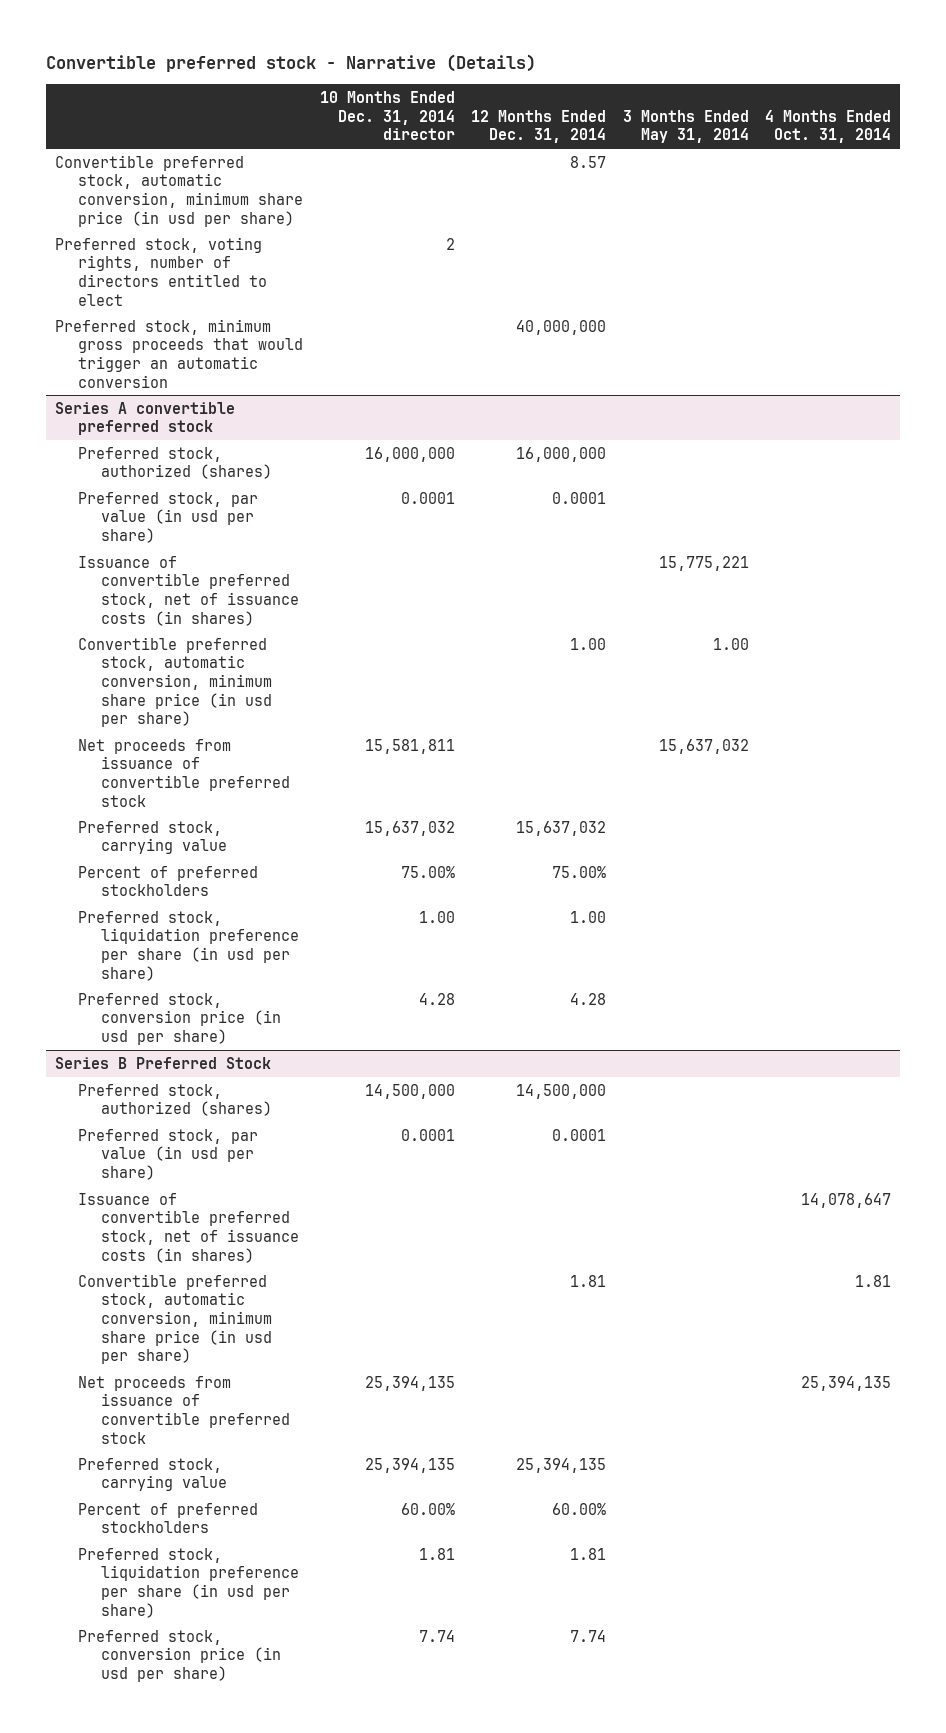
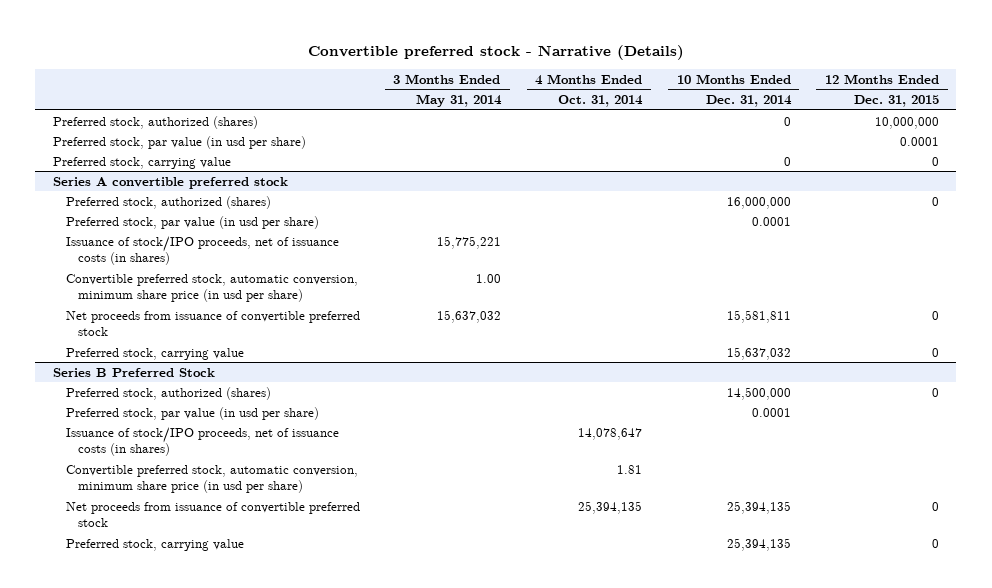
- | 10 Months Ended Dec. 31, 2014 director | 12 Months Ended Dec. 31, 2014 | 3 Months Ended May 31, 2014 | 4 Months Ended Oct. 31, 2014
+ | 3 Months Ended May 31, 2014 | 4 Months Ended Oct. 31, 2014 | 10 Months Ended Dec. 31, 2014 | 12 Months Ended Dec. 31, 2015
- Convertible preferred stock, automatic conversion, minimum share price (in usd per share) | | 8.57 | |
- Preferred stock, voting rights, number of directors entitled to elect | 2 | | |
- Preferred stock, minimum gross proceeds that would trigger an automatic conversion | | 40,000,000 | |
+ Preferred stock, authorized (shares) | | | 0 | 10,000,000
+ Preferred stock, par value (in usd per share) | | | | 0.0001
+ Preferred stock, carrying value | | | 0 | 0
@ Series A convertible preferred stock
- Issuance of convertible preferred stock, net of issuance costs (in shares) | | | 15,775,221 |
+ Issuance of stock/IPO proceeds, net of issuance costs (in shares) | 15,775,221 | | |
- Percent of preferred stockholders | 75.00% | 75.00% | |
- Preferred stock, liquidation preference per share (in usd per share) | 1.00 | 1.00 | |
- Preferred stock, conversion price (in usd per share) | 4.28 | 4.28 | |
@ Series B Preferred Stock
- Issuance of convertible preferred stock, net of issuance costs (in shares) | | | | 14,078,647
+ Issuance of stock/IPO proceeds, net of issuance costs (in shares) | | 14,078,647 | |
- Percent of preferred stockholders | 60.00% | 60.00% | |
- Preferred stock, liquidation preference per share (in usd per share) | 1.81 | 1.81 | |
- Preferred stock, conversion price (in usd per share) | 7.74 | 7.74 | |

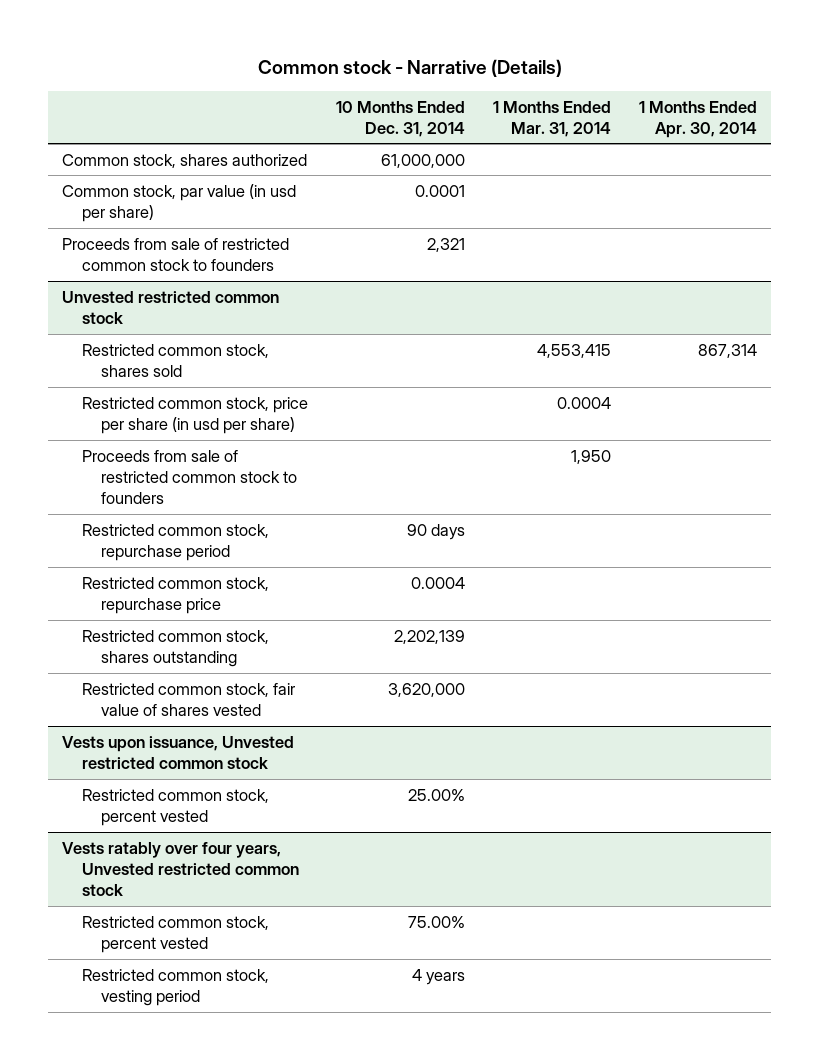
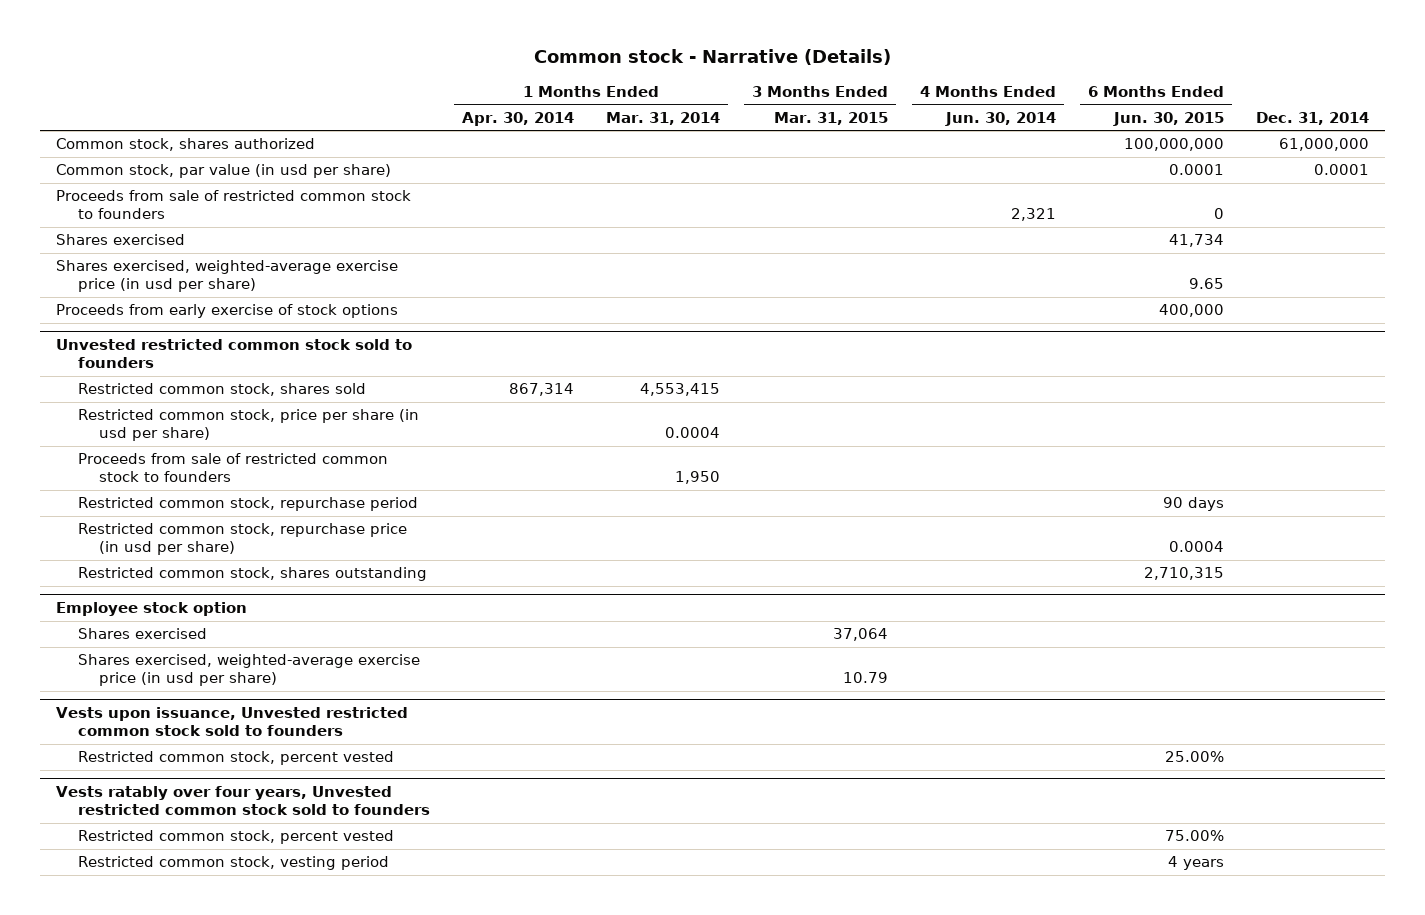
- | 10 Months Ended Dec. 31, 2014 | 1 Months Ended Mar. 31, 2014 | 1 Months Ended Apr. 30, 2014
+ | 1 Months Ended Apr. 30, 2014 | 1 Months Ended Mar. 31, 2014 | 3 Months Ended Mar. 31, 2015 | 4 Months Ended Jun. 30, 2014 | 6 Months Ended Jun. 30, 2015 | Dec. 31, 2014
- Unvested restricted common stock
+ Shares exercised | | | | | 41,734 |
+ Shares exercised, weighted-average exercise price (in usd per share) | | | | | 9.65 |
+ Proceeds from early exercise of stock options | | | | | 400,000 |
+ Unvested restricted common stock sold to founders
- Restricted common stock, repurchase price | 0.0004 | |
+ Restricted common stock, repurchase price (in usd per share) | | | | | 0.0004 |
- Restricted common stock, fair value of shares vested | 3,620,000 | |
- Vests upon issuance, Unvested restricted common stock
+ Employee stock option
+ Shares exercised | | | 37,064 | | |
+ Shares exercised, weighted-average exercise price (in usd per share) | | | 10.79 | | |
+ Vests upon issuance, Unvested restricted common stock sold to founders
- Vests ratably over four years, Unvested restricted common stock
+ Vests ratably over four years, Unvested restricted common stock sold to founders

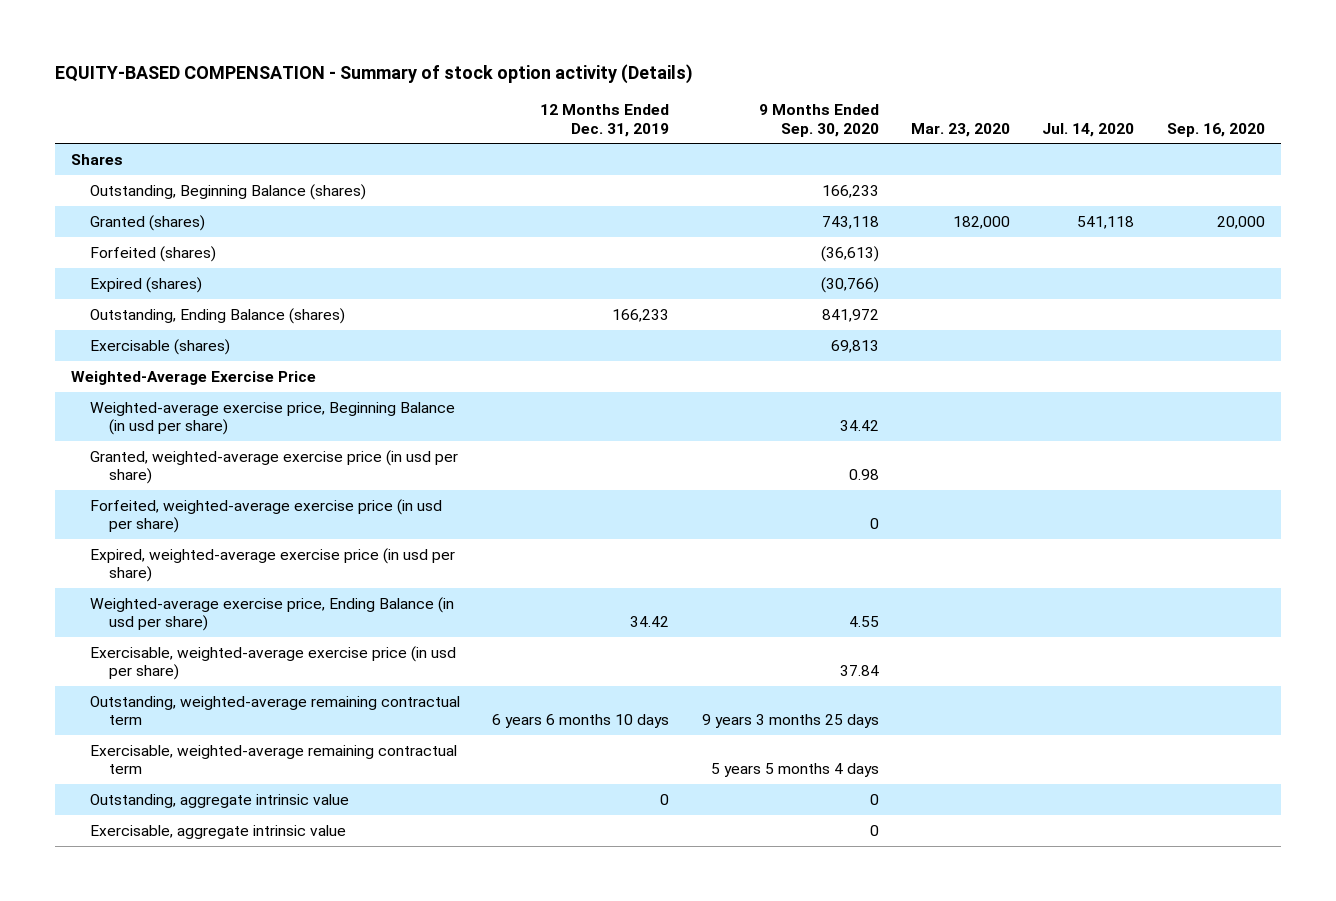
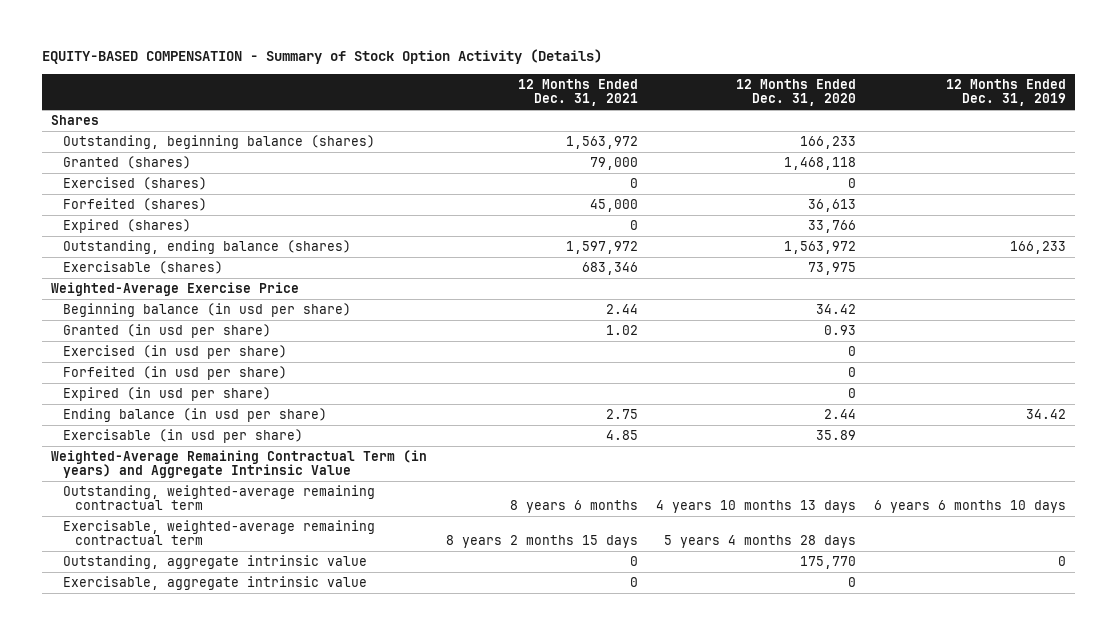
- EQUITY-BASED COMPENSATION - Summary of stock option activity (Details)
+ EQUITY-BASED COMPENSATION - Summary of Stock Option Activity (Details)
- | 12 Months Ended Dec. 31, 2019 | 9 Months Ended Sep. 30, 2020 | Mar. 23, 2020 | Jul. 14, 2020 | Sep. 16, 2020
+ | 12 Months Ended Dec. 31, 2021 | 12 Months Ended Dec. 31, 2020 | 12 Months Ended Dec. 31, 2019
- Outstanding, Beginning Balance (shares) | | 166,233 | | |
+ Outstanding, beginning balance (shares) | 1,563,972 | 166,233 |
+ Exercised (shares) | 0 | 0 |
- Outstanding, Ending Balance (shares) | 166,233 | 841,972 | | |
+ Outstanding, ending balance (shares) | 1,597,972 | 1,563,972 | 166,233
- Weighted-average exercise price, Beginning Balance (in usd per share) | | 34.42 | | |
- Granted, weighted-average exercise price (in usd per share) | | 0.98 | | |
- Forfeited, weighted-average exercise price (in usd per share) | | 0 | | |
- Expired, weighted-average exercise price (in usd per share)
- Weighted-average exercise price, Ending Balance (in usd per share) | 34.42 | 4.55 | | |
- Exercisable, weighted-average exercise price (in usd per share) | | 37.84 | | |
+ Beginning balance (in usd per share) | 2.44 | 34.42 |
+ Granted (in usd per share) | 1.02 | 0.93 |
+ Exercised (in usd per share) | | 0 |
+ Forfeited (in usd per share) | | 0 |
+ Expired (in usd per share) | | 0 |
+ Ending balance (in usd per share) | 2.75 | 2.44 | 34.42
+ Exercisable (in usd per share) | 4.85 | 35.89 |
+ Weighted-Average Remaining Contractual Term (in years) and Aggregate Intrinsic Value

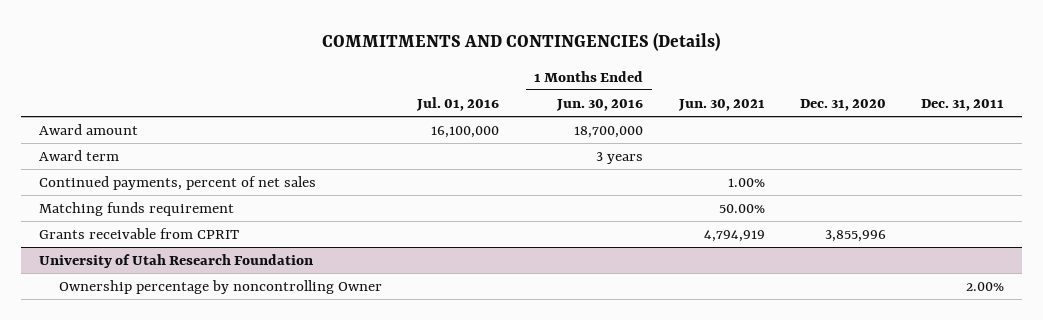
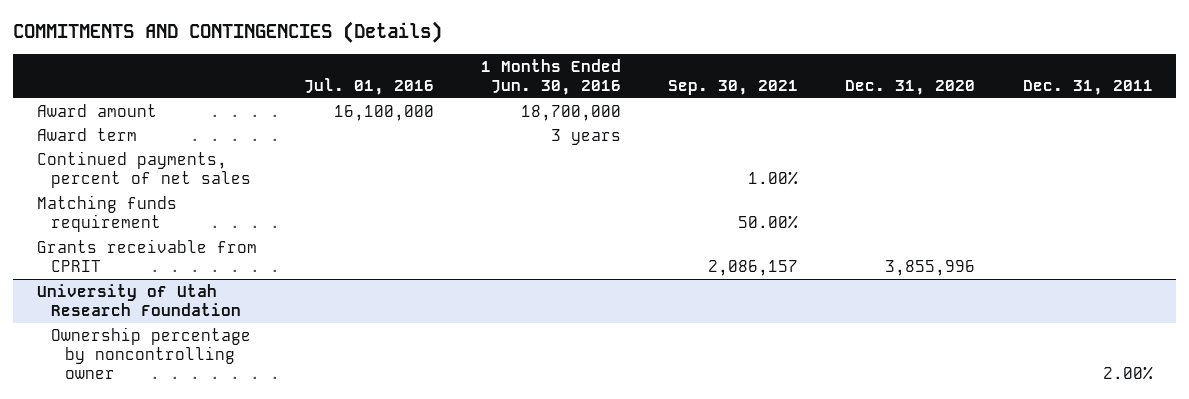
- | Jul. 01, 2016 | 1 Months Ended Jun. 30, 2016 | Jun. 30, 2021 | Dec. 31, 2020 | Dec. 31, 2011
+ | Jul. 01, 2016 | 1 Months Ended Jun. 30, 2016 | Sep. 30, 2021 | Dec. 31, 2020 | Dec. 31, 2011
@ University of Utah Research Foundation
- Ownership percentage by noncontrolling Owner | | | | | 2.00%
+ Ownership percentage by noncontrolling owner | | | | | 2.00%

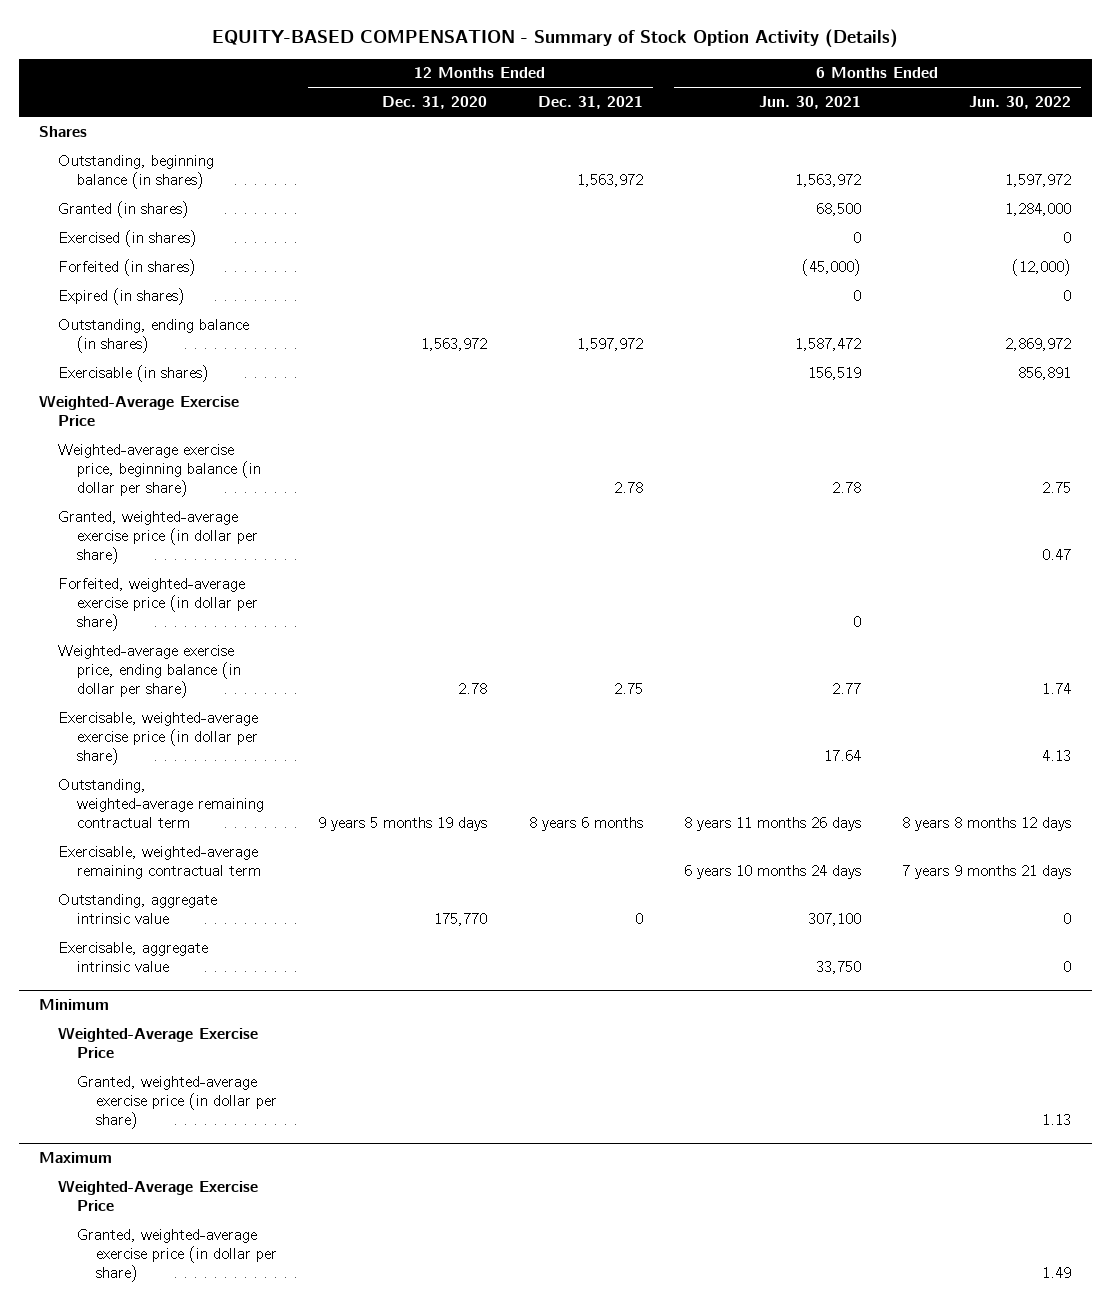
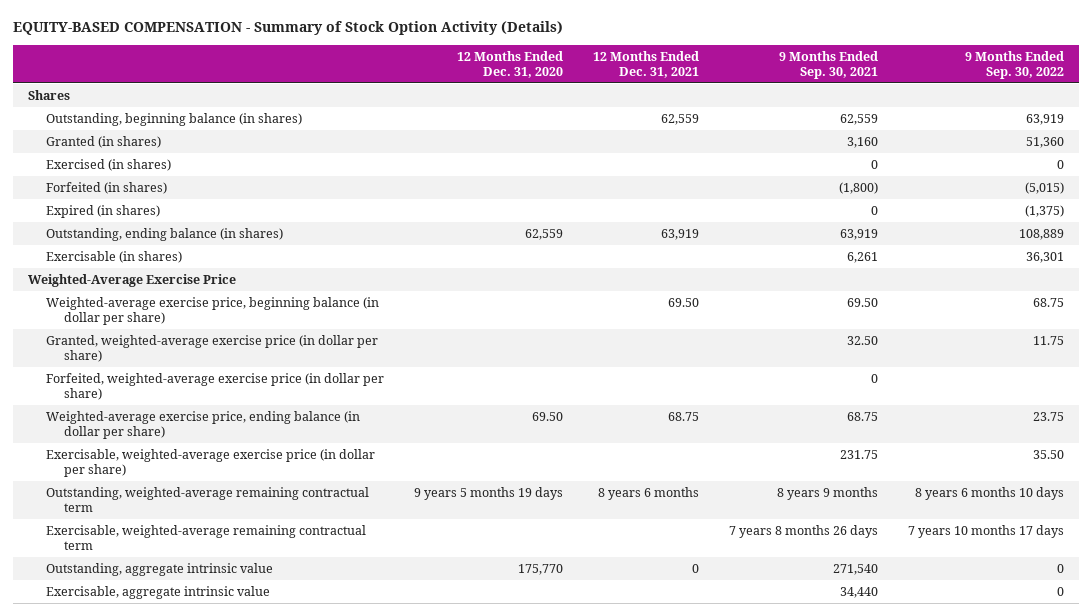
- | 12 Months Ended Dec. 31, 2020 | 12 Months Ended Dec. 31, 2021 | 6 Months Ended Jun. 30, 2021 | 6 Months Ended Jun. 30, 2022
+ | 12 Months Ended Dec. 31, 2020 | 12 Months Ended Dec. 31, 2021 | 9 Months Ended Sep. 30, 2021 | 9 Months Ended Sep. 30, 2022
- Outstanding, beginning balance (in shares) | | 1,563,972 | 1,563,972 | 1,597,972
+ Outstanding, beginning balance (in shares) | | 62,559 | 62,559 | 63,919
- Outstanding, ending balance (in shares) | 1,563,972 | 1,597,972 | 1,587,472 | 2,869,972
+ Outstanding, ending balance (in shares) | 62,559 | 63,919 | 63,919 | 108,889
- Weighted-average exercise price, beginning balance (in dollar per share) | | 2.78 | 2.78 | 2.75
+ Weighted-average exercise price, beginning balance (in dollar per share) | | 69.50 | 69.50 | 68.75
- Weighted-average exercise price, ending balance (in dollar per share) | 2.78 | 2.75 | 2.77 | 1.74
+ Weighted-average exercise price, ending balance (in dollar per share) | 69.50 | 68.75 | 68.75 | 23.75
- Minimum
- Weighted-Average Exercise Price
- Granted, weighted-average exercise price (in dollar per share) | | | | 1.13
- Maximum
- Weighted-Average Exercise Price
- Granted, weighted-average exercise price (in dollar per share) | | | | 1.49

